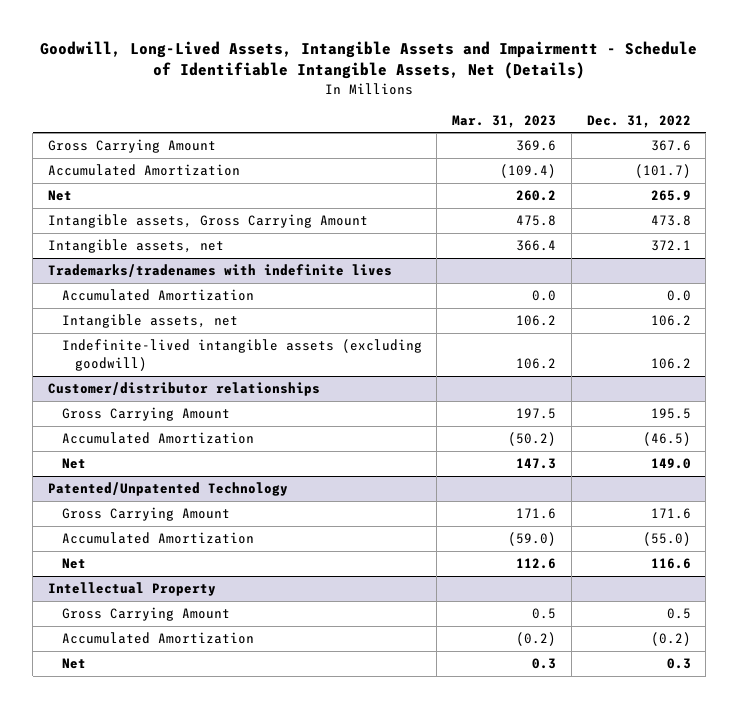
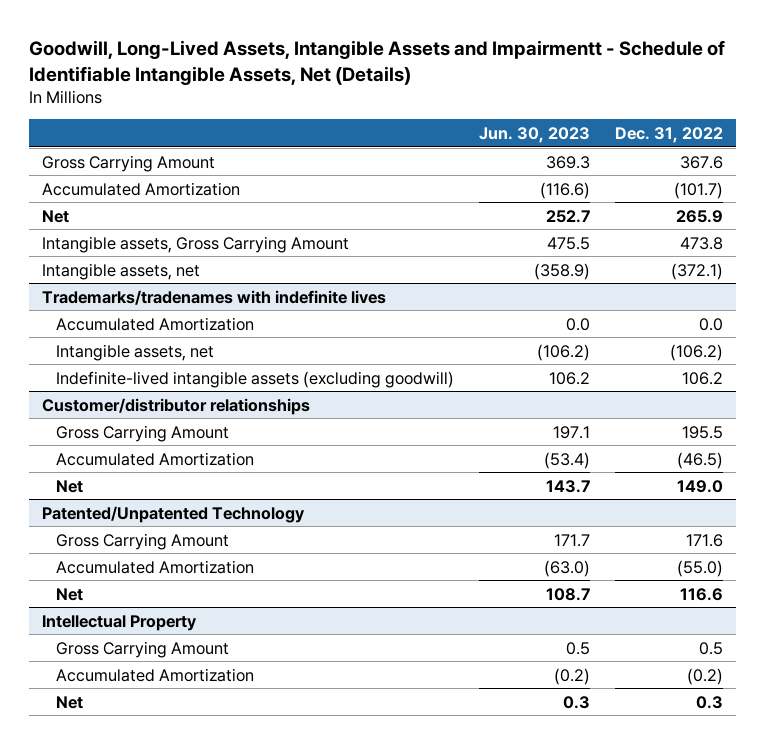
- | Mar. 31, 2023 | Dec. 31, 2022
+ | Jun. 30, 2023 | Dec. 31, 2022
- Intangible assets, net | 366.4 | 372.1
+ Intangible assets, net | (358.9) | (372.1)
@ Trademarks/tradenames with indefinite lives
- Intangible assets, net | 106.2 | 106.2
+ Intangible assets, net | (106.2) | (106.2)

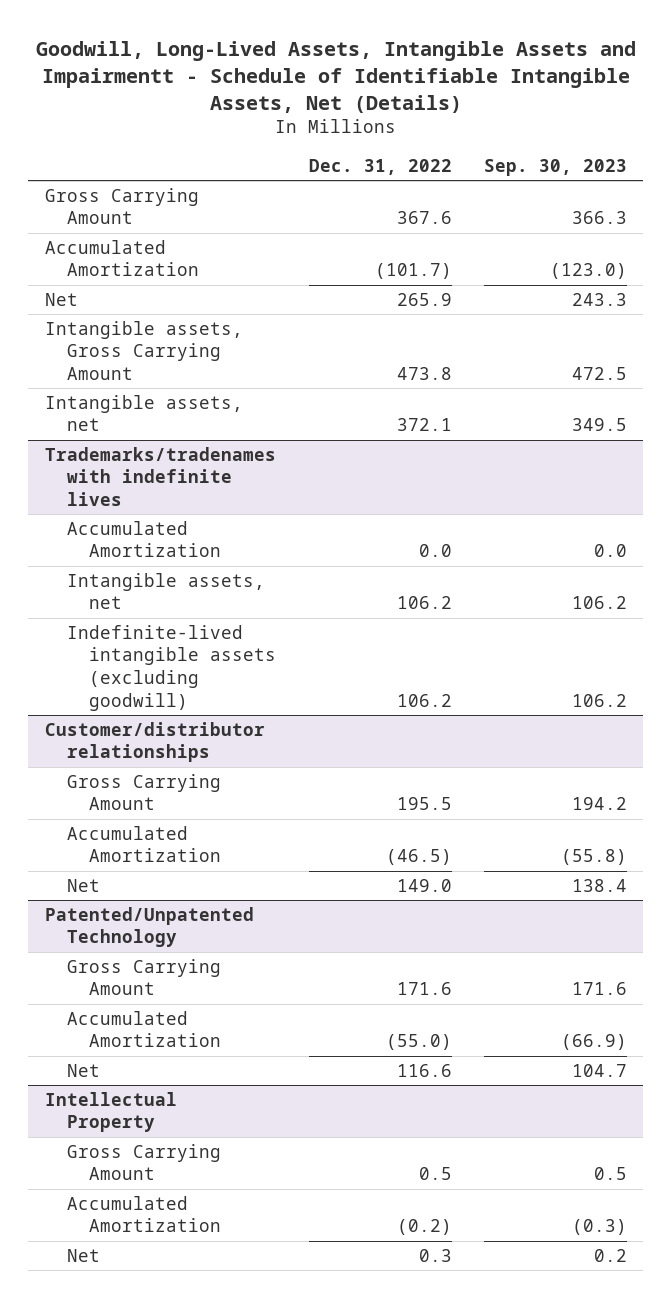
- | Jun. 30, 2023 | Dec. 31, 2022
+ | Dec. 31, 2022 | Sep. 30, 2023
- Intangible assets, net | (358.9) | (372.1)
+ Intangible assets, net | 372.1 | 349.5
@ Trademarks/tradenames with indefinite lives
- Intangible assets, net | (106.2) | (106.2)
+ Intangible assets, net | 106.2 | 106.2

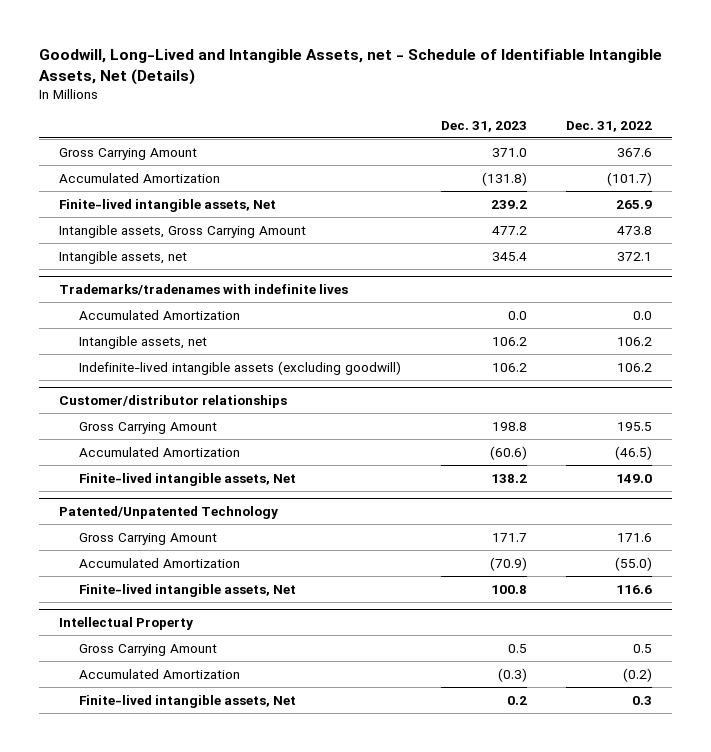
- Goodwill, Long-Lived Assets, Intangible Assets and Impairmentt - Schedule of Identifiable Intangible Assets, Net (Details)
+ Goodwill, Long-Lived and Intangible Assets, net - Schedule of Identifiable Intangible Assets, Net (Details)
- | Dec. 31, 2022 | Sep. 30, 2023
+ | Dec. 31, 2023 | Dec. 31, 2022
- Net | 265.9 | 243.3
+ Finite-lived intangible assets, Net | 239.2 | 265.9
@ Customer/distributor relationships
- Net | 149.0 | 138.4
+ Finite-lived intangible assets, Net | 138.2 | 149.0
@ Patented/Unpatented Technology
- Net | 116.6 | 104.7
+ Finite-lived intangible assets, Net | 100.8 | 116.6
@ Intellectual Property
- Net | 0.3 | 0.2
+ Finite-lived intangible assets, Net | 0.2 | 0.3

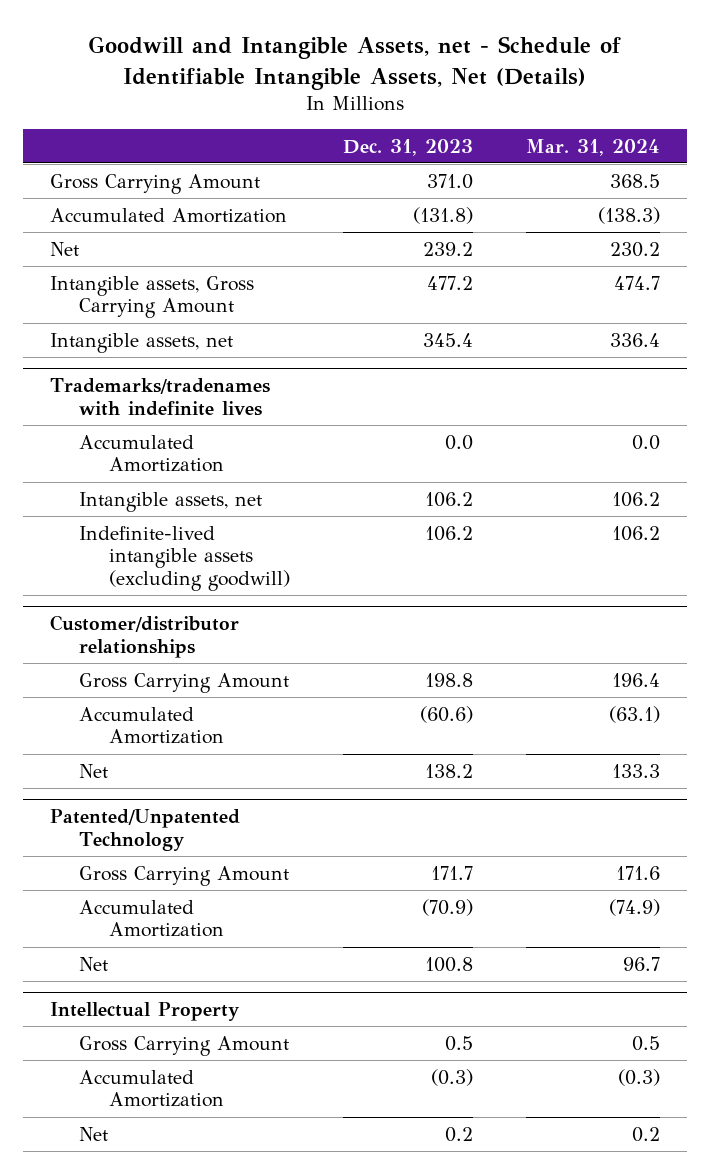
- Goodwill, Long-Lived and Intangible Assets, net - Schedule of Identifiable Intangible Assets, Net (Details)
+ Goodwill and Intangible Assets, net - Schedule of Identifiable Intangible Assets, Net (Details)
- | Dec. 31, 2023 | Dec. 31, 2022
+ | Dec. 31, 2023 | Mar. 31, 2024
- Finite-lived intangible assets, Net | 239.2 | 265.9
+ Net | 239.2 | 230.2
@ Customer/distributor relationships
- Finite-lived intangible assets, Net | 138.2 | 149.0
+ Net | 138.2 | 133.3
@ Patented/Unpatented Technology
- Finite-lived intangible assets, Net | 100.8 | 116.6
+ Net | 100.8 | 96.7
@ Intellectual Property
- Finite-lived intangible assets, Net | 0.2 | 0.3
+ Net | 0.2 | 0.2

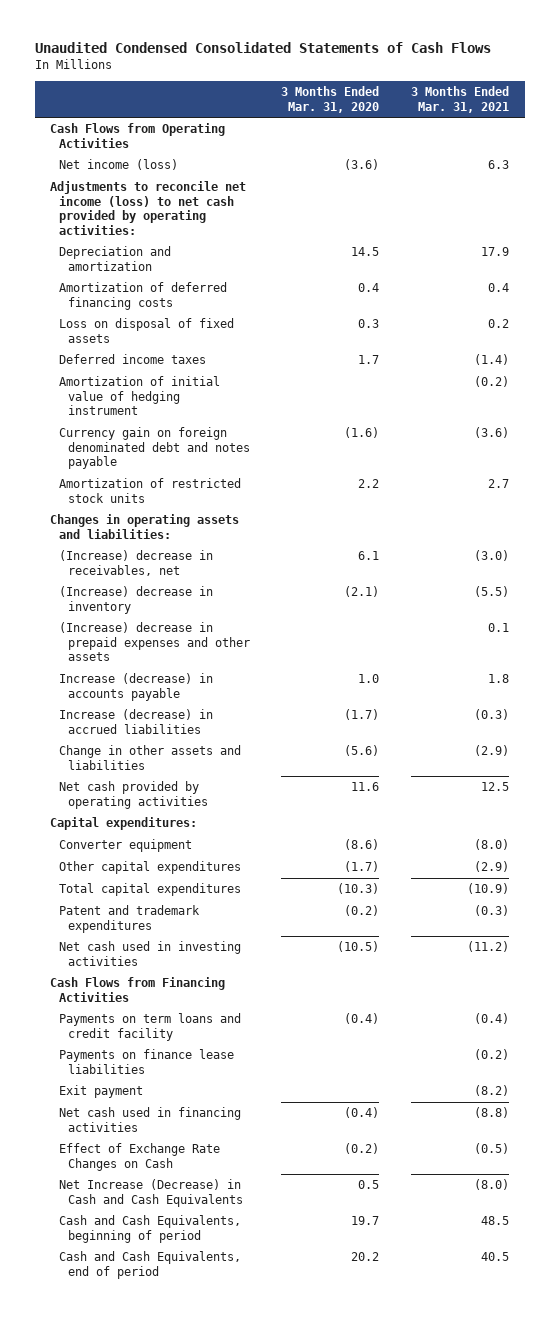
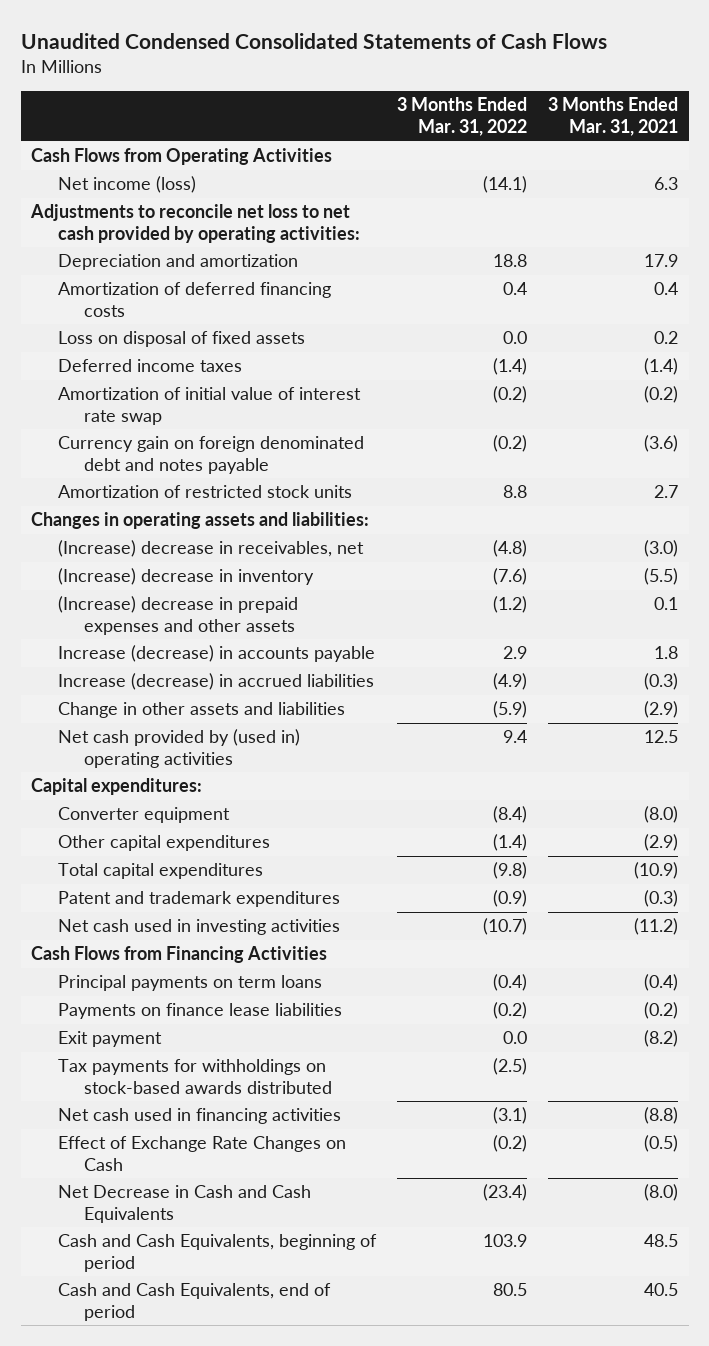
- | 3 Months Ended Mar. 31, 2020 | 3 Months Ended Mar. 31, 2021
+ | 3 Months Ended Mar. 31, 2022 | 3 Months Ended Mar. 31, 2021
- Adjustments to reconcile net income (loss) to net cash provided by operating activities:
+ Adjustments to reconcile net loss to net cash provided by operating activities:
- Amortization of initial value of hedging instrument | | (0.2)
+ Amortization of initial value of interest rate swap | (0.2) | (0.2)
- Net cash provided by operating activities | 11.6 | 12.5
+ Net cash provided by (used in) operating activities | 9.4 | 12.5
- Payments on term loans and credit facility | (0.4) | (0.4)
+ Principal payments on term loans | (0.4) | (0.4)
+ Tax payments for withholdings on stock-based awards distributed | (2.5) |
- Net Increase (Decrease) in Cash and Cash Equivalents | 0.5 | (8.0)
+ Net Decrease in Cash and Cash Equivalents | (23.4) | (8.0)

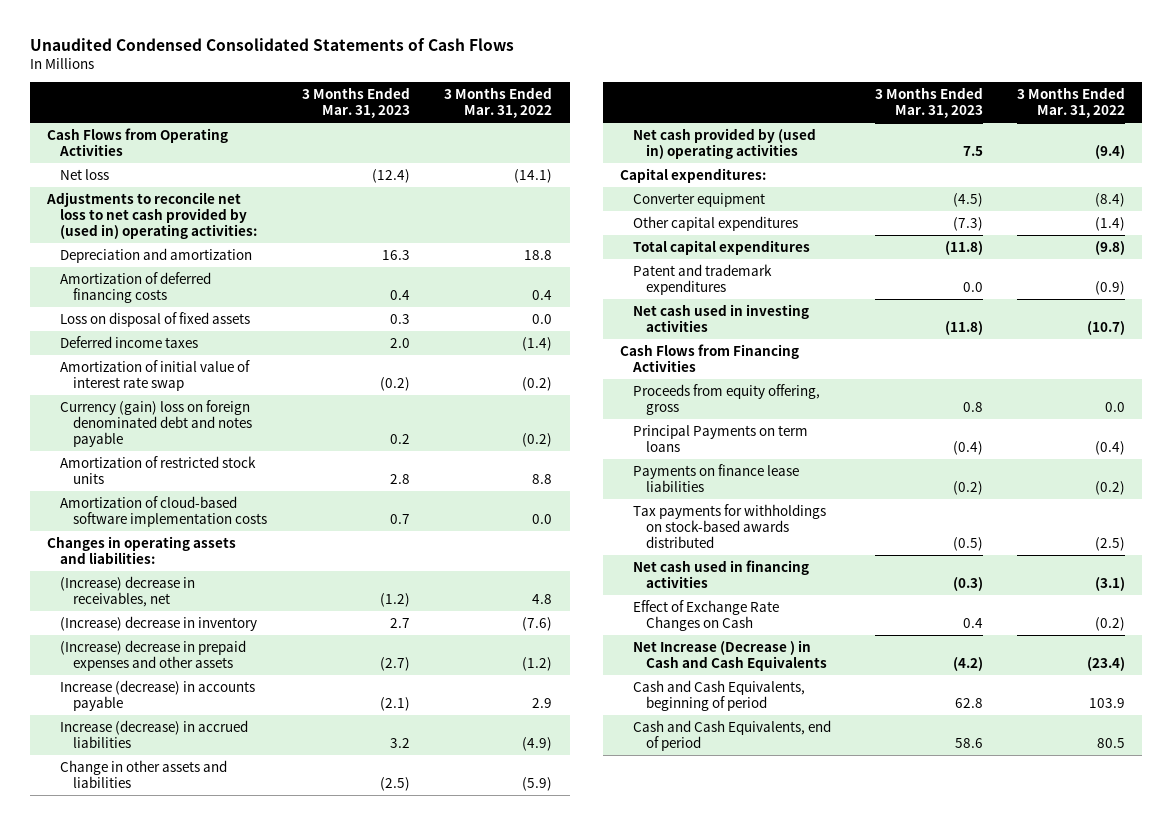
- | 3 Months Ended Mar. 31, 2022 | 3 Months Ended Mar. 31, 2021
+ | 3 Months Ended Mar. 31, 2023 | 3 Months Ended Mar. 31, 2022
- Net income (loss) | (14.1) | 6.3
- Adjustments to reconcile net loss to net cash provided by operating activities:
+ Net loss | (12.4) | (14.1)
+ Adjustments to reconcile net loss to net cash provided by (used in) operating activities:
- Currency gain on foreign denominated debt and notes payable | (0.2) | (3.6)
+ Currency (gain) loss on foreign denominated debt and notes payable | 0.2 | (0.2)
+ Amortization of cloud-based software implementation costs | 0.7 | 0.0
- (Increase) decrease in receivables, net | (4.8) | (3.0)
+ (Increase) decrease in receivables, net | (1.2) | 4.8
- Net cash provided by (used in) operating activities | 9.4 | 12.5
+ Net cash provided by (used in) operating activities | 7.5 | (9.4)
- Principal payments on term loans | (0.4) | (0.4)
+ Proceeds from equity offering, gross | 0.8 | 0.0
+ Principal Payments on term loans | (0.4) | (0.4)
- Exit payment | 0.0 | (8.2)
- Net Decrease in Cash and Cash Equivalents | (23.4) | (8.0)
+ Net Increase (Decrease ) in Cash and Cash Equivalents | (4.2) | (23.4)

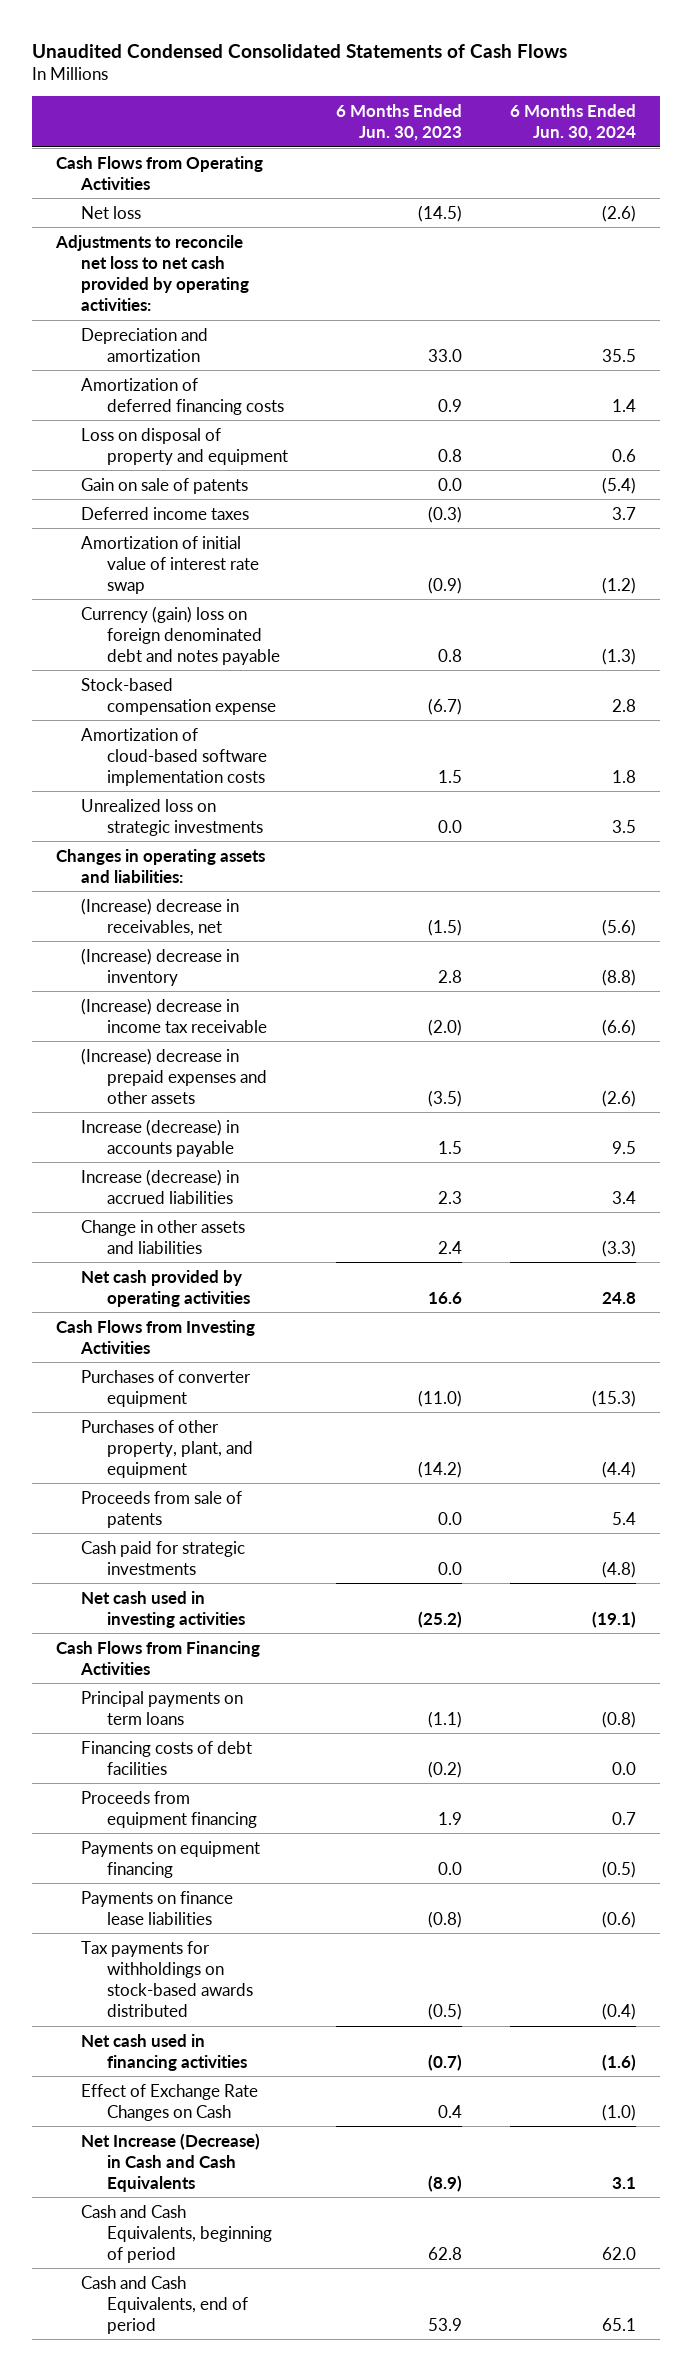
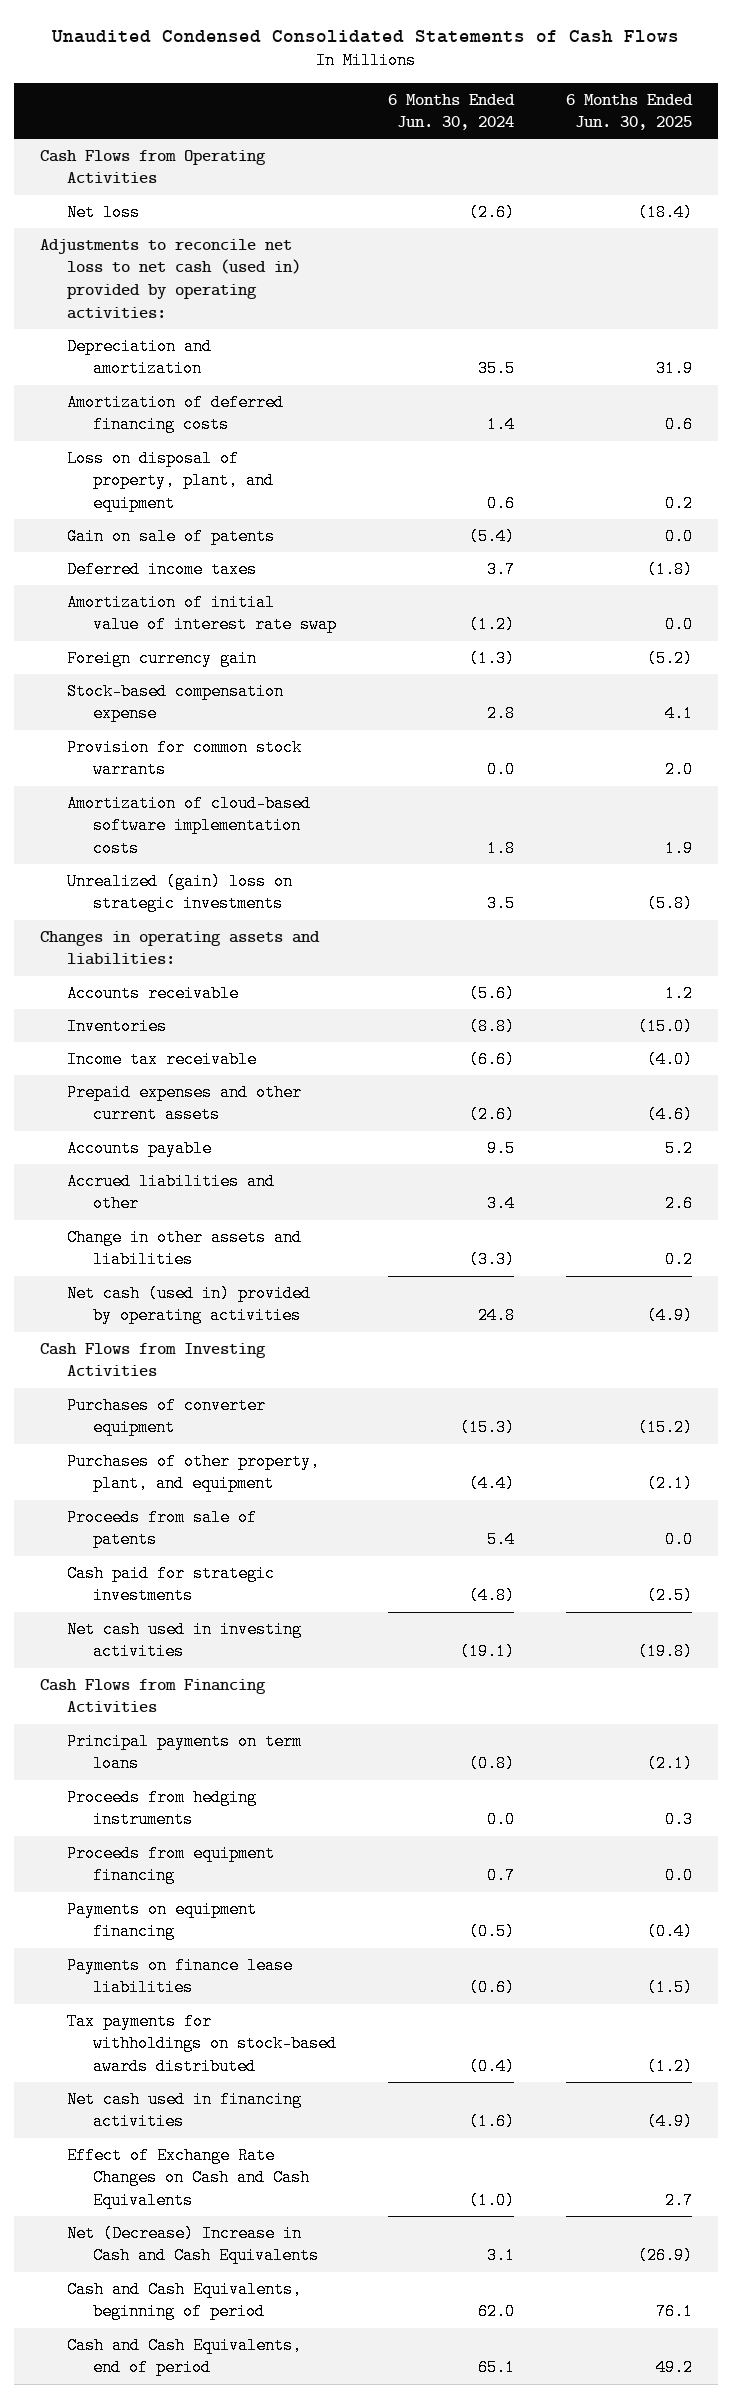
- | 6 Months Ended Jun. 30, 2023 | 6 Months Ended Jun. 30, 2024
+ | 6 Months Ended Jun. 30, 2024 | 6 Months Ended Jun. 30, 2025
- Adjustments to reconcile net loss to net cash provided by operating activities:
+ Adjustments to reconcile net loss to net cash (used in) provided by operating activities:
- Loss on disposal of property and equipment | 0.8 | 0.6
+ Loss on disposal of property, plant, and equipment | 0.6 | 0.2
- Currency (gain) loss on foreign denominated debt and notes payable | 0.8 | (1.3)
+ Foreign currency gain | (1.3) | (5.2)
+ Provision for common stock warrants | 0.0 | 2.0
- Unrealized loss on strategic investments | 0.0 | 3.5
+ Unrealized (gain) loss on strategic investments | 3.5 | (5.8)
- (Increase) decrease in receivables, net | (1.5) | (5.6)
- (Increase) decrease in inventory | 2.8 | (8.8)
- (Increase) decrease in income tax receivable | (2.0) | (6.6)
- (Increase) decrease in prepaid expenses and other assets | (3.5) | (2.6)
- Increase (decrease) in accounts payable | 1.5 | 9.5
- Increase (decrease) in accrued liabilities | 2.3 | 3.4
+ Accounts receivable | (5.6) | 1.2
+ Inventories | (8.8) | (15.0)
+ Income tax receivable | (6.6) | (4.0)
+ Prepaid expenses and other current assets | (2.6) | (4.6)
+ Accounts payable | 9.5 | 5.2
+ Accrued liabilities and other | 3.4 | 2.6
- Net cash provided by operating activities | 16.6 | 24.8
+ Net cash (used in) provided by operating activities | 24.8 | (4.9)
- Financing costs of debt facilities | (0.2) | 0.0
+ Proceeds from hedging instruments | 0.0 | 0.3
- Effect of Exchange Rate Changes on Cash | 0.4 | (1.0)
- Net Increase (Decrease) in Cash and Cash Equivalents | (8.9) | 3.1
+ Effect of Exchange Rate Changes on Cash and Cash Equivalents | (1.0) | 2.7
+ Net (Decrease) Increase in Cash and Cash Equivalents | 3.1 | (26.9)

